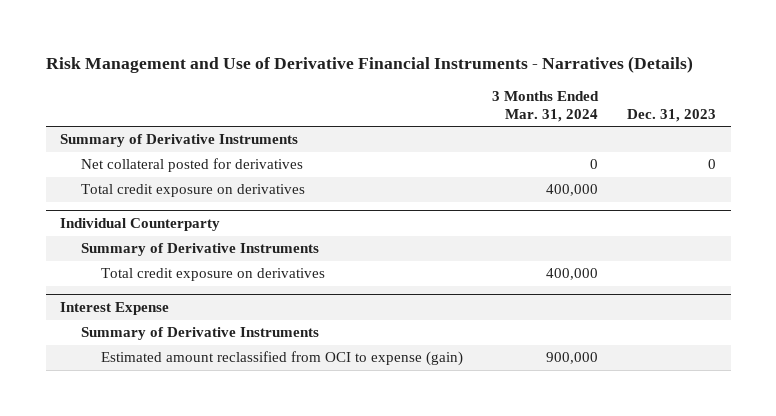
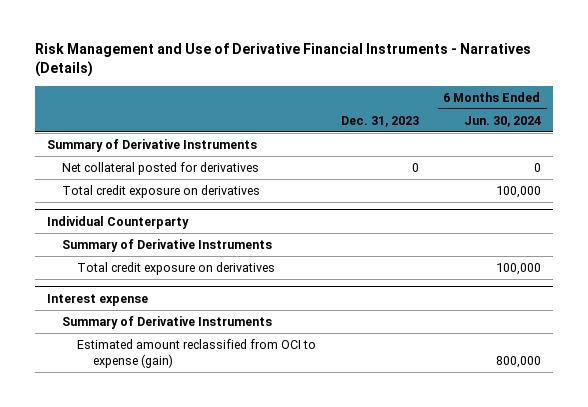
- | 3 Months Ended Mar. 31, 2024 | Dec. 31, 2023
+ | Dec. 31, 2023 | 6 Months Ended Jun. 30, 2024
- Interest Expense
+ Interest expense

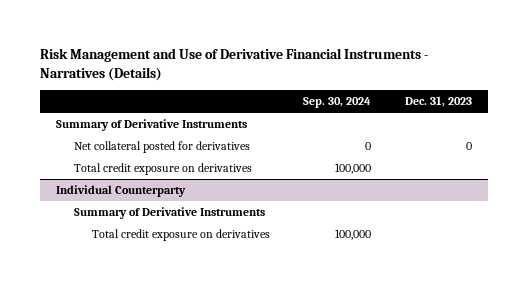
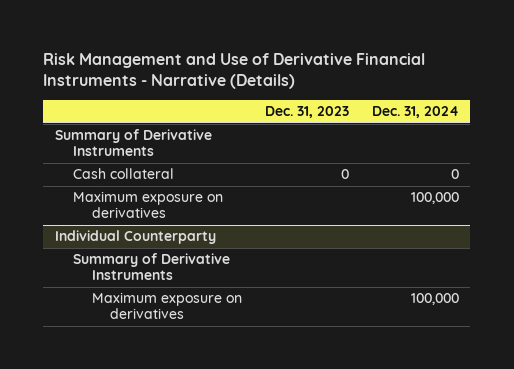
- Risk Management and Use of Derivative Financial Instruments - Narratives (Details)
+ Risk Management and Use of Derivative Financial Instruments - Narrative (Details)
- | Sep. 30, 2024 | Dec. 31, 2023
+ | Dec. 31, 2023 | Dec. 31, 2024
- Net collateral posted for derivatives | 0 | 0
- Total credit exposure on derivatives | 100,000 |
+ Cash collateral | 0 | 0
+ Maximum exposure on derivatives | | 100,000
@ Individual Counterparty
- Total credit exposure on derivatives | 100,000 |
+ Maximum exposure on derivatives | | 100,000

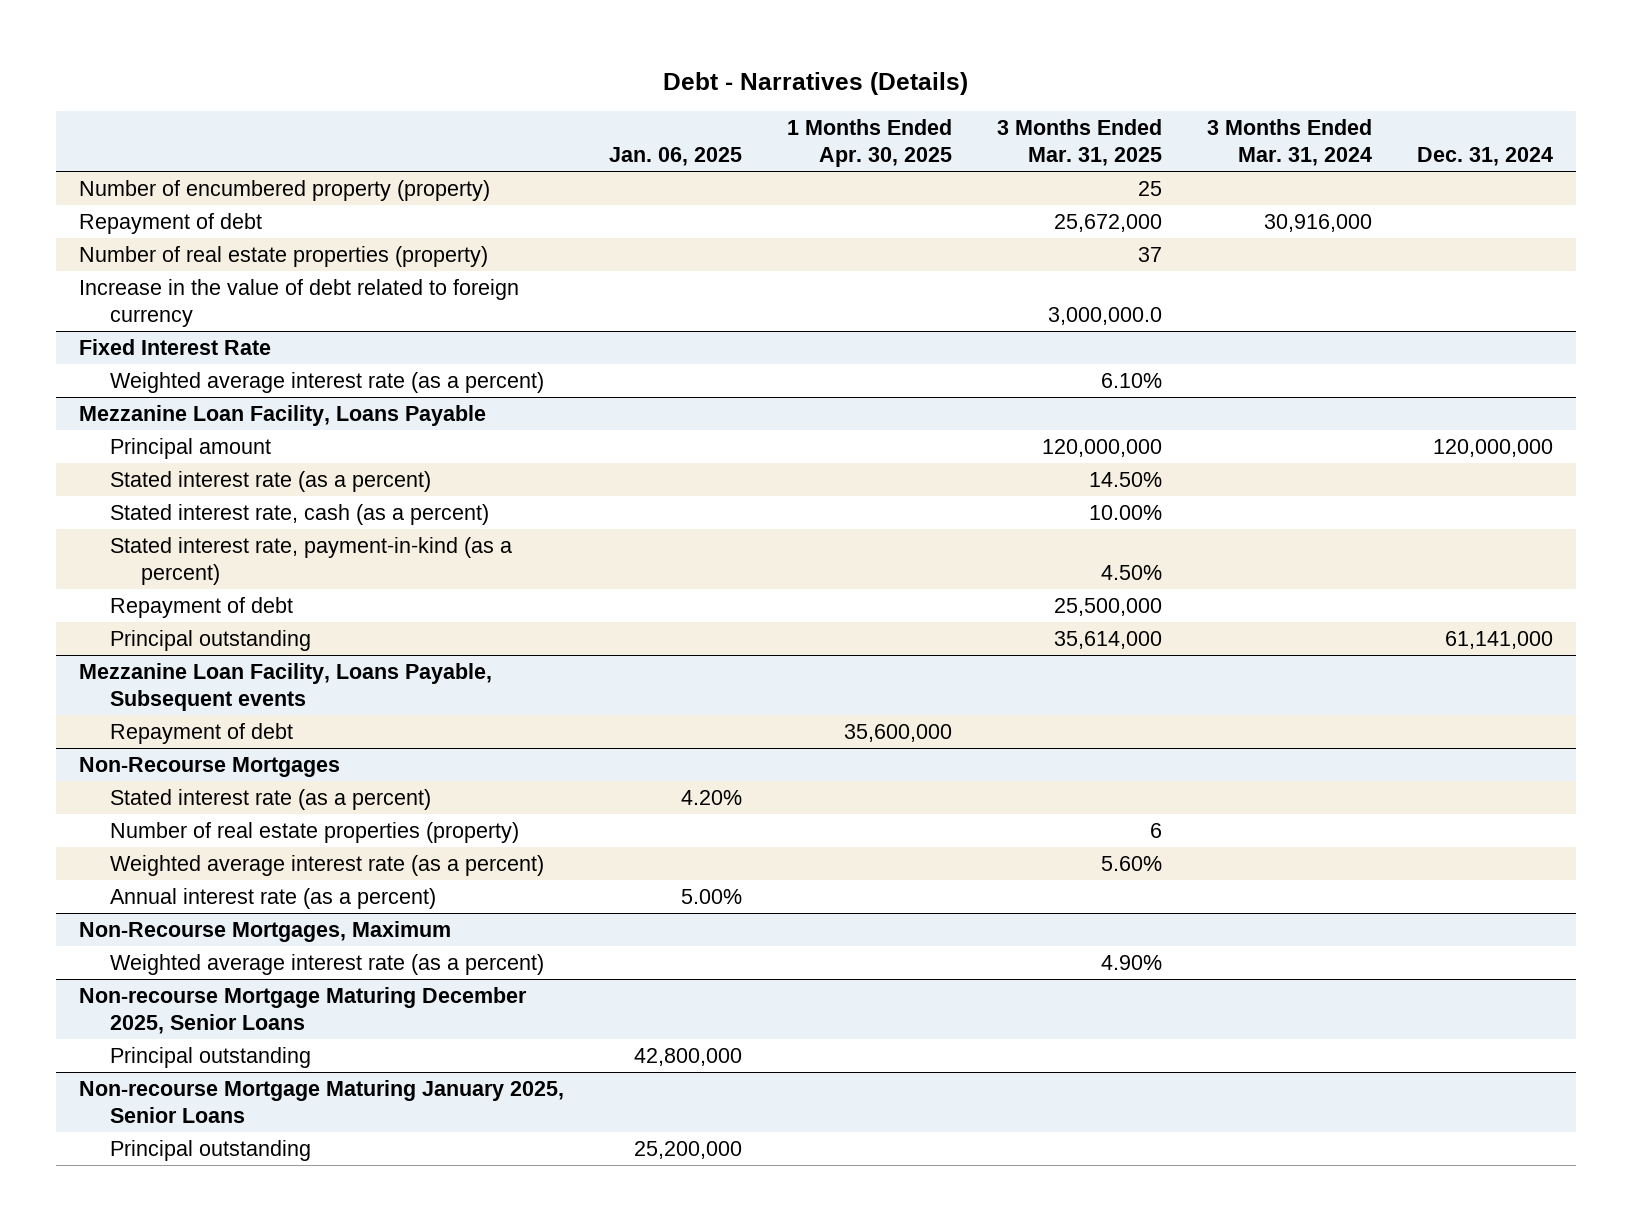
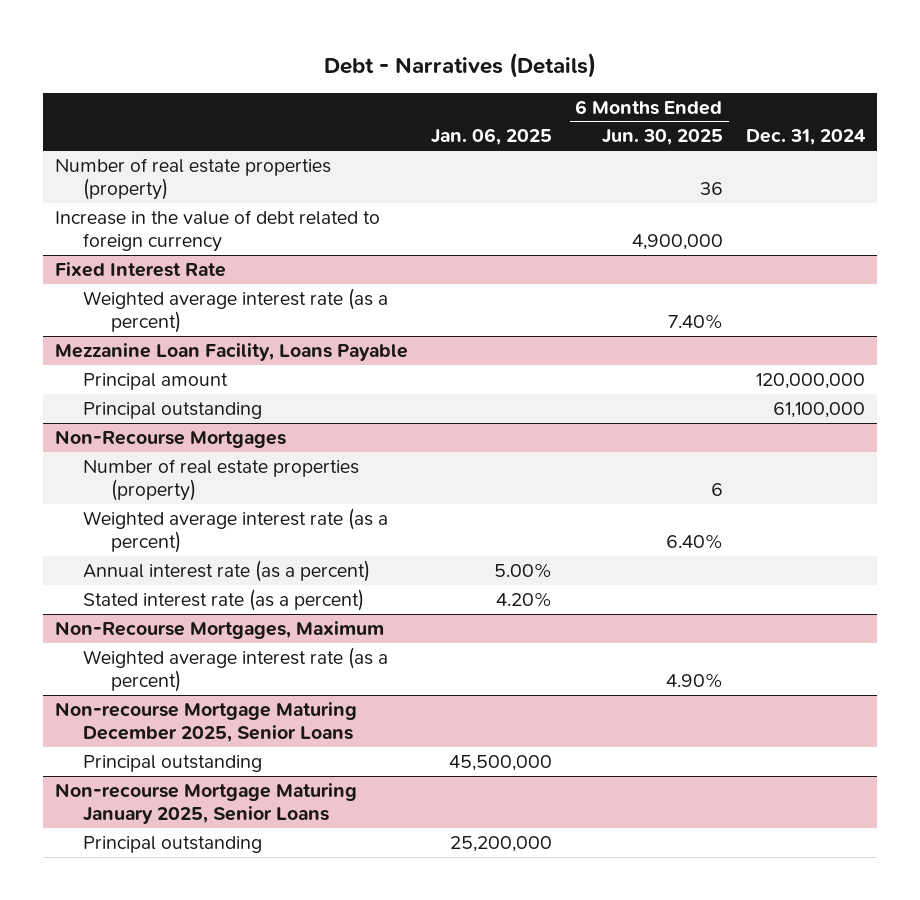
- | Jan. 06, 2025 | 1 Months Ended Apr. 30, 2025 | 3 Months Ended Mar. 31, 2025 | 3 Months Ended Mar. 31, 2024 | Dec. 31, 2024
+ | Jan. 06, 2025 | 6 Months Ended Jun. 30, 2025 | Dec. 31, 2024
- Number of encumbered property (property) | | | 25 | |
- Repayment of debt | | | 25,672,000 | 30,916,000 |
@ Mezzanine Loan Facility, Loans Payable
- Stated interest rate (as a percent) | | | 14.50% | |
- Stated interest rate, cash (as a percent) | | | 10.00% | |
- Stated interest rate, payment-in-kind (as a percent) | | | 4.50% | |
- Repayment of debt | | | 25,500,000 | |
- Principal outstanding | | | 35,614,000 | | 61,141,000
- Mezzanine Loan Facility, Loans Payable, Subsequent events
- Repayment of debt | | 35,600,000 | | |
@ Mezzanine Loan Facility, Loans Payable
+ Principal outstanding | | | 61,100,000
@ Non-Recourse Mortgages
moved down: Stated interest rate (as a percent) | 4.20% | |
@ Non-recourse Mortgage Maturing December 2025, Senior Loans
- Principal outstanding | 42,800,000 | | | |
+ Principal outstanding | 45,500,000 | |

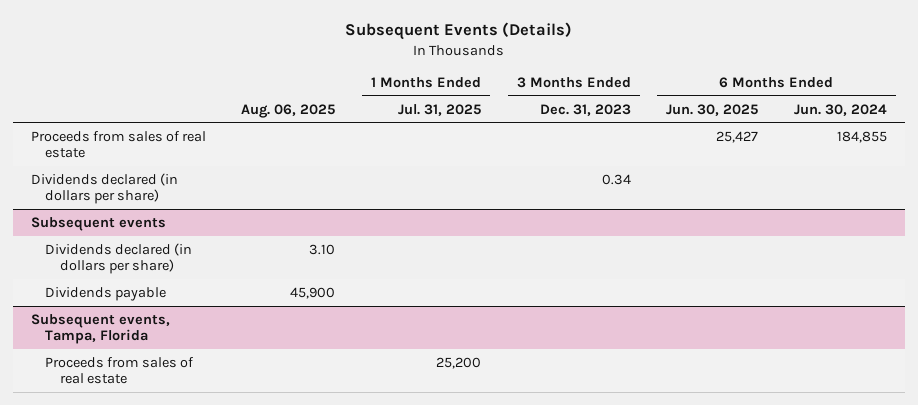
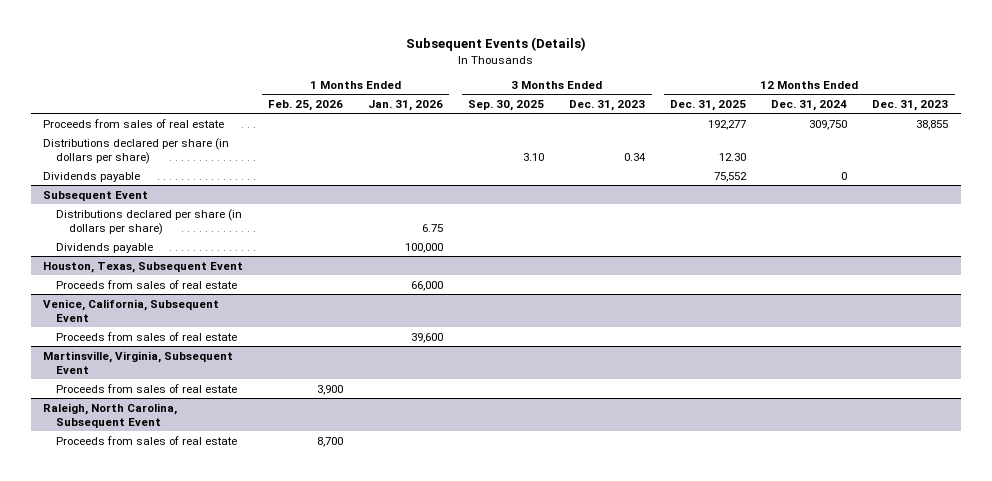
- | Aug. 06, 2025 | 1 Months Ended Jul. 31, 2025 | 3 Months Ended Dec. 31, 2023 | 6 Months Ended Jun. 30, 2025 | 6 Months Ended Jun. 30, 2024
+ | 1 Months Ended Feb. 25, 2026 | 1 Months Ended Jan. 31, 2026 | 3 Months Ended Sep. 30, 2025 | 3 Months Ended Dec. 31, 2023 | 12 Months Ended Dec. 31, 2025 | 12 Months Ended Dec. 31, 2024 | 12 Months Ended Dec. 31, 2023
- Dividends declared (in dollars per share) | | | 0.34 | |
- Subsequent events
- Dividends declared (in dollars per share) | 3.10 | | | |
+ Distributions declared per share (in dollars per share) | | | 3.10 | 0.34 | 12.30 | |
+ Dividends payable | | | | | 75,552 | 0 |
+ Subsequent Event
+ Distributions declared per share (in dollars per share) | | 6.75 | | | | |
- Subsequent events, Tampa, Florida
- Proceeds from sales of real estate | | 25,200 | | |
+ Houston, Texas, Subsequent Event
+ Proceeds from sales of real estate | | 66,000 | | | | |
+ Venice, California, Subsequent Event
+ Proceeds from sales of real estate | | 39,600 | | | | |
+ Martinsville, Virginia, Subsequent Event
+ Proceeds from sales of real estate | 3,900 | | | | | |
+ Raleigh, North Carolina, Subsequent Event
+ Proceeds from sales of real estate | 8,700 | | | | | |

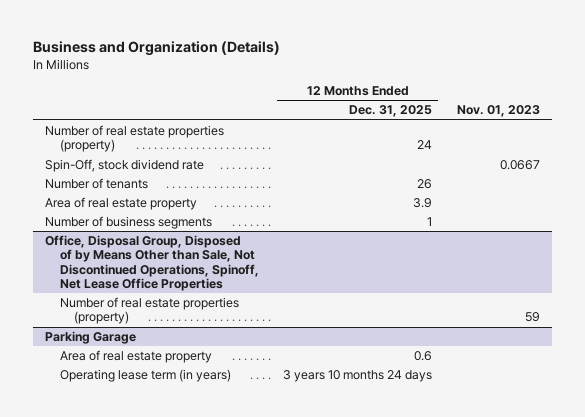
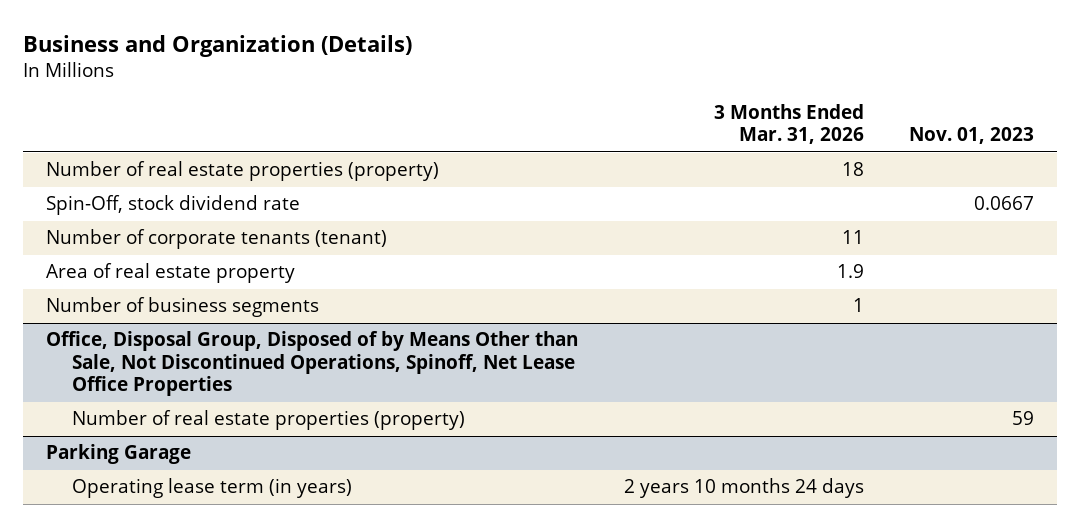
- | 12 Months Ended Dec. 31, 2025 | Nov. 01, 2023
+ | 3 Months Ended Mar. 31, 2026 | Nov. 01, 2023
- Number of tenants | 26 |
+ Number of corporate tenants (tenant) | 11 |
@ Parking Garage
- Area of real estate property | 0.6 |

